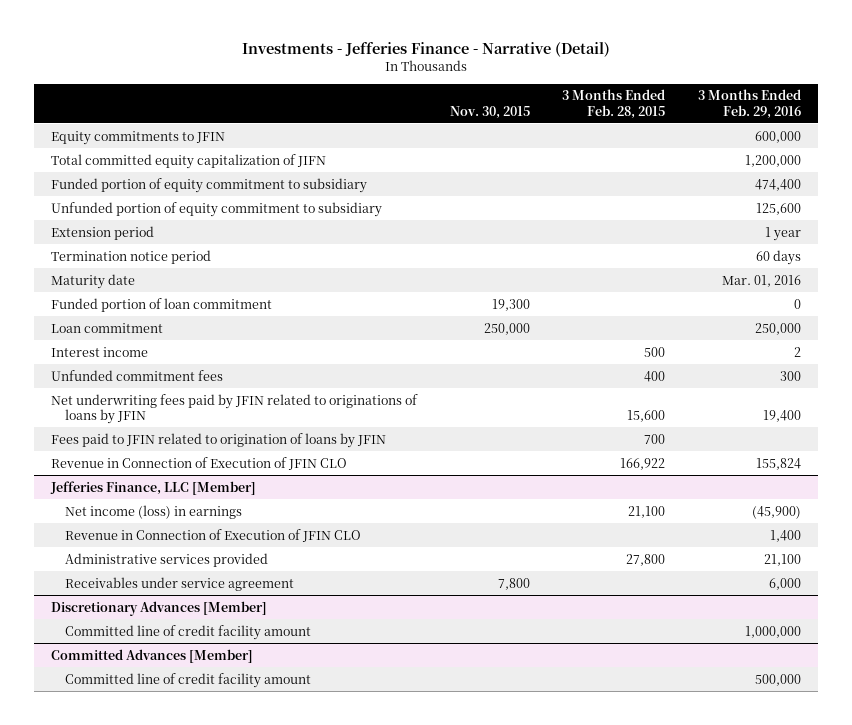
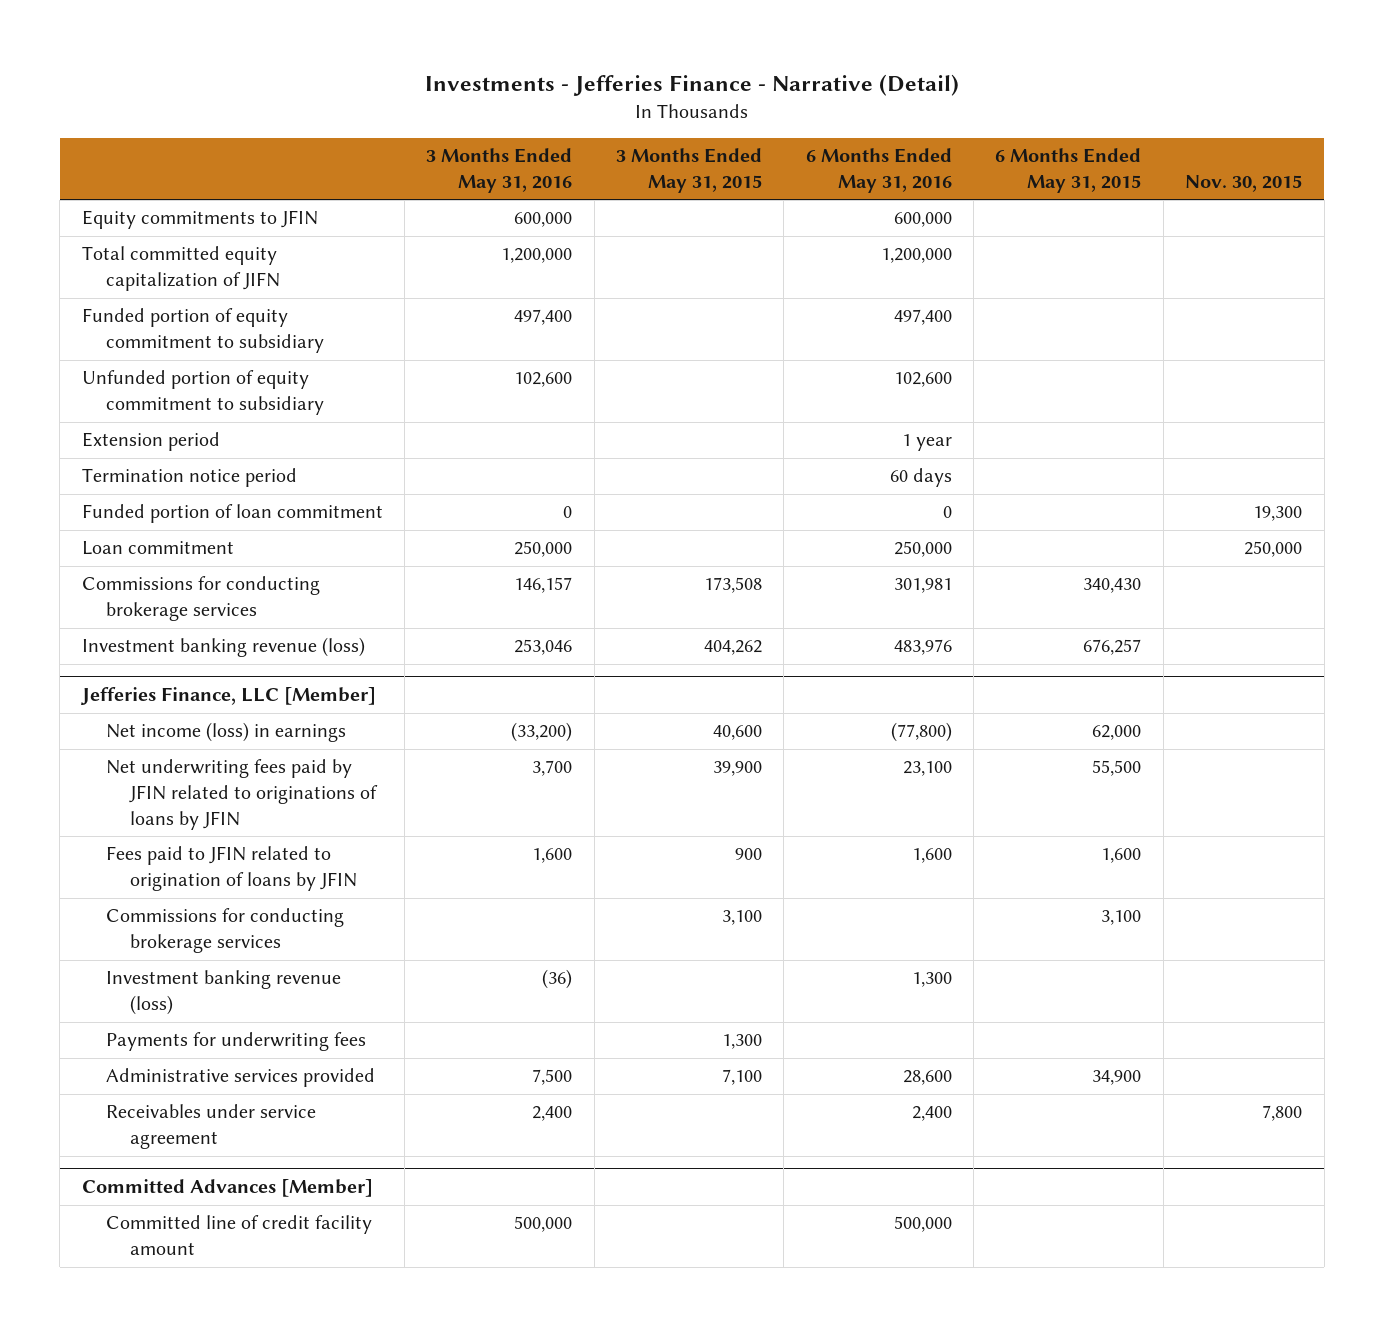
- | Nov. 30, 2015 | 3 Months Ended Feb. 28, 2015 | 3 Months Ended Feb. 29, 2016
+ | 3 Months Ended May 31, 2016 | 3 Months Ended May 31, 2015 | 6 Months Ended May 31, 2016 | 6 Months Ended May 31, 2015 | Nov. 30, 2015
- Maturity date | | | Mar. 01, 2016
- Interest income | | 500 | 2
- Unfunded commitment fees | | 400 | 300
- Net underwriting fees paid by JFIN related to originations of loans by JFIN | | 15,600 | 19,400
- Fees paid to JFIN related to origination of loans by JFIN | | 700 |
- Revenue in Connection of Execution of JFIN CLO | | 166,922 | 155,824
+ Commissions for conducting brokerage services | 146,157 | 173,508 | 301,981 | 340,430 |
+ Investment banking revenue (loss) | 253,046 | 404,262 | 483,976 | 676,257 |
@ Jefferies Finance, LLC [Member]
- Revenue in Connection of Execution of JFIN CLO | | | 1,400
+ Net underwriting fees paid by JFIN related to originations of loans by JFIN | 3,700 | 39,900 | 23,100 | 55,500 |
+ Fees paid to JFIN related to origination of loans by JFIN | 1,600 | 900 | 1,600 | 1,600 |
+ Commissions for conducting brokerage services | | 3,100 | | 3,100 |
+ Investment banking revenue (loss) | (36) | | 1,300 | |
+ Payments for underwriting fees | | 1,300 | | |
- Discretionary Advances [Member]
- Committed line of credit facility amount | | | 1,000,000

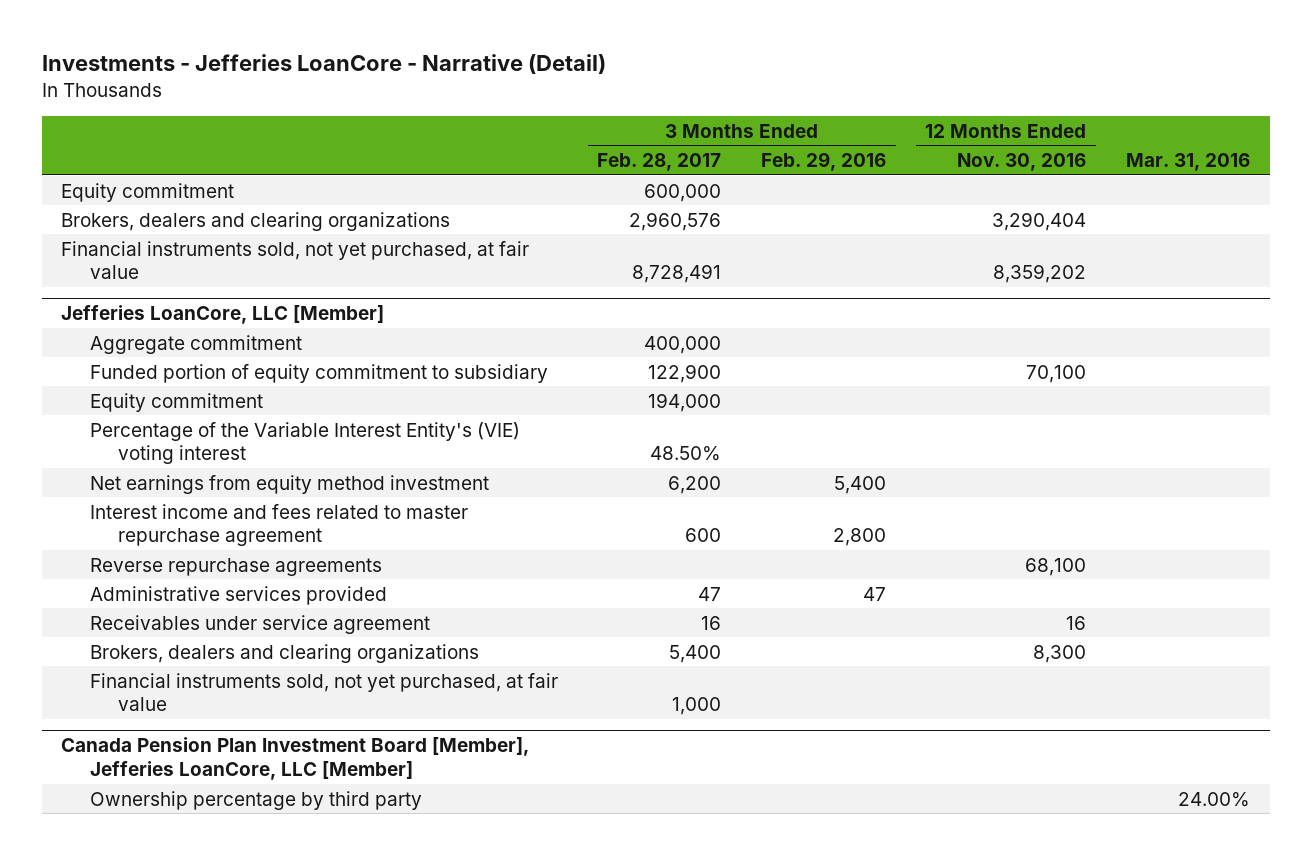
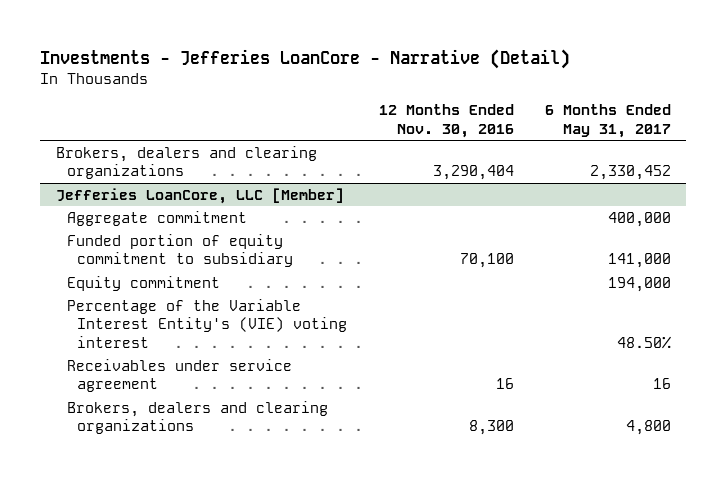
- | 3 Months Ended Feb. 28, 2017 | 3 Months Ended Feb. 29, 2016 | 12 Months Ended Nov. 30, 2016 | Mar. 31, 2016
+ | 12 Months Ended Nov. 30, 2016 | 6 Months Ended May 31, 2017
- Equity commitment | 600,000 | | |
- Financial instruments sold, not yet purchased, at fair value | 8,728,491 | | 8,359,202 |
@ Jefferies LoanCore, LLC [Member]
- Net earnings from equity method investment | 6,200 | 5,400 | |
- Interest income and fees related to master repurchase agreement | 600 | 2,800 | |
- Reverse repurchase agreements | | | 68,100 |
- Administrative services provided | 47 | 47 | |
- Financial instruments sold, not yet purchased, at fair value | 1,000 | | |
- Canada Pension Plan Investment Board [Member], Jefferies LoanCore, LLC [Member]
- Ownership percentage by third party | | | | 24.00%

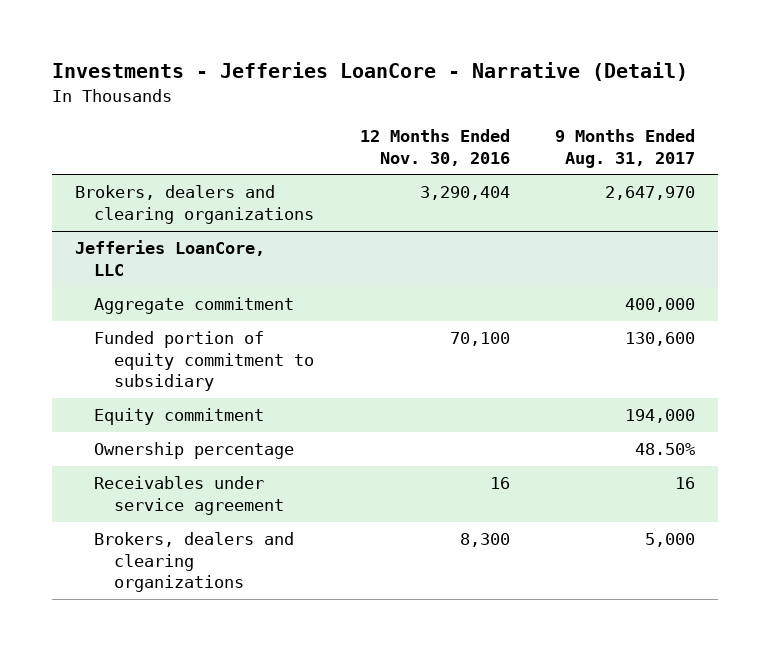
- | 12 Months Ended Nov. 30, 2016 | 6 Months Ended May 31, 2017
+ | 12 Months Ended Nov. 30, 2016 | 9 Months Ended Aug. 31, 2017
- Jefferies LoanCore, LLC [Member]
+ Jefferies LoanCore, LLC
- Percentage of the Variable Interest Entity's (VIE) voting interest | | 48.50%
+ Ownership percentage | | 48.50%

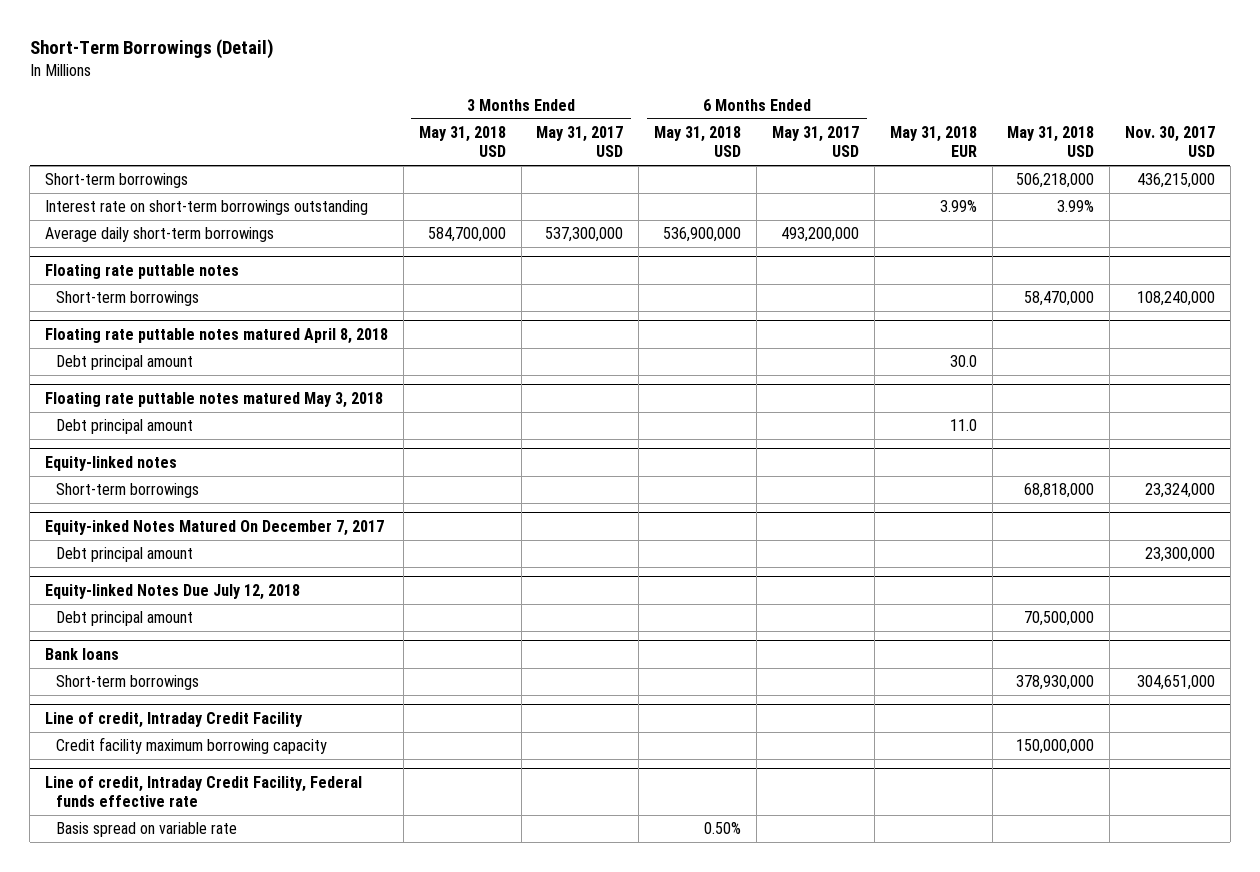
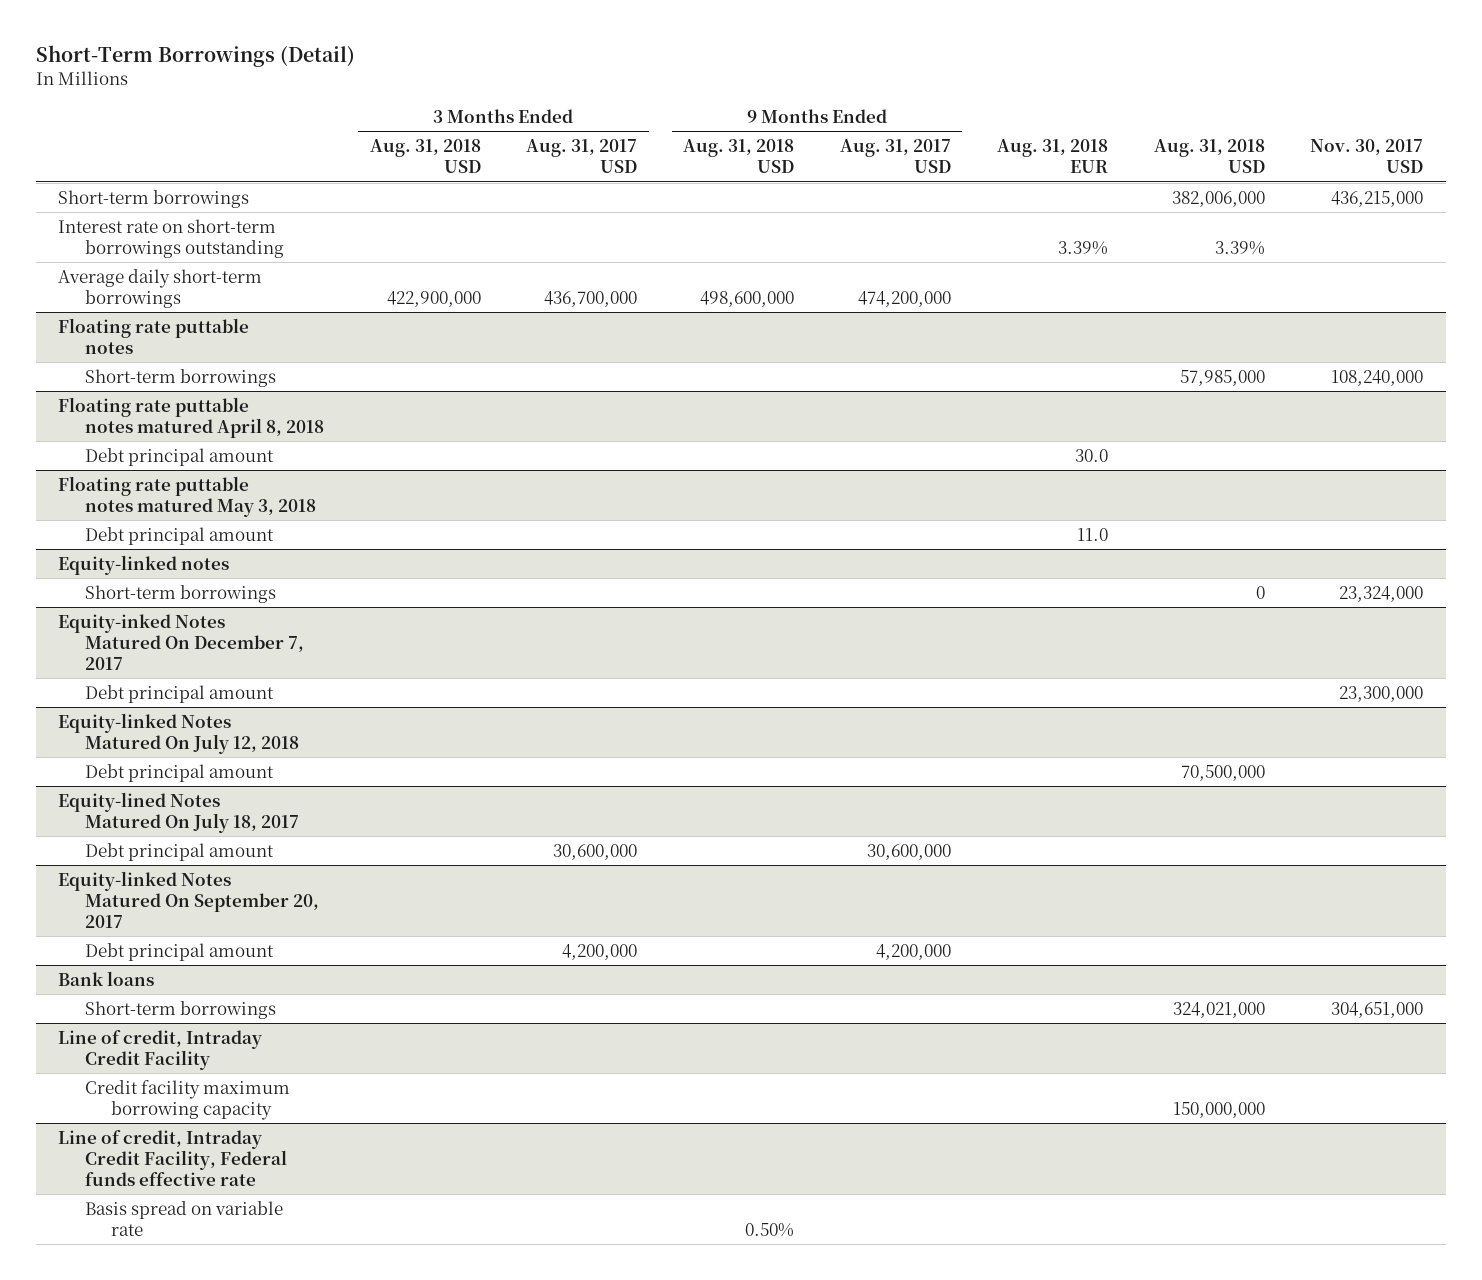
- | 3 Months Ended May 31, 2018 USD | 3 Months Ended May 31, 2017 USD | 6 Months Ended May 31, 2018 USD | 6 Months Ended May 31, 2017 USD | May 31, 2018 EUR | May 31, 2018 USD | Nov. 30, 2017 USD
+ | 3 Months Ended Aug. 31, 2018 USD | 3 Months Ended Aug. 31, 2017 USD | 9 Months Ended Aug. 31, 2018 USD | 9 Months Ended Aug. 31, 2017 USD | Aug. 31, 2018 EUR | Aug. 31, 2018 USD | Nov. 30, 2017 USD
- Equity-linked Notes Due July 12, 2018
+ Equity-linked Notes Matured On July 12, 2018
+ Equity-lined Notes Matured On July 18, 2017
+ Debt principal amount | | 30,600,000 | | 30,600,000 | | |
+ Equity-linked Notes Matured On September 20, 2017
+ Debt principal amount | | 4,200,000 | | 4,200,000 | | |

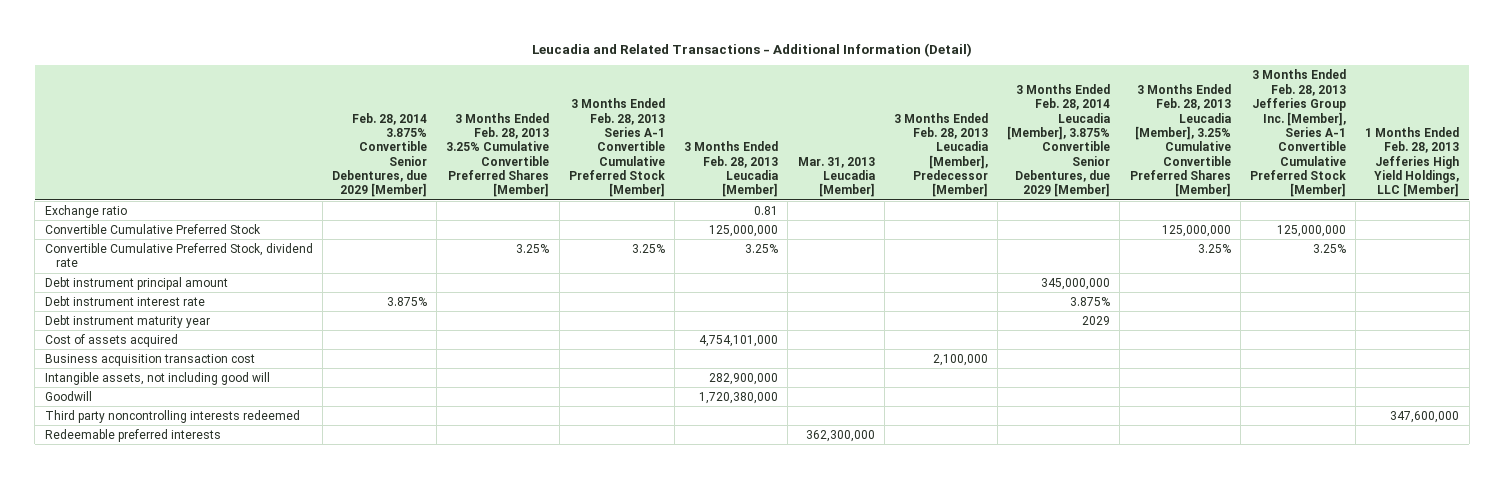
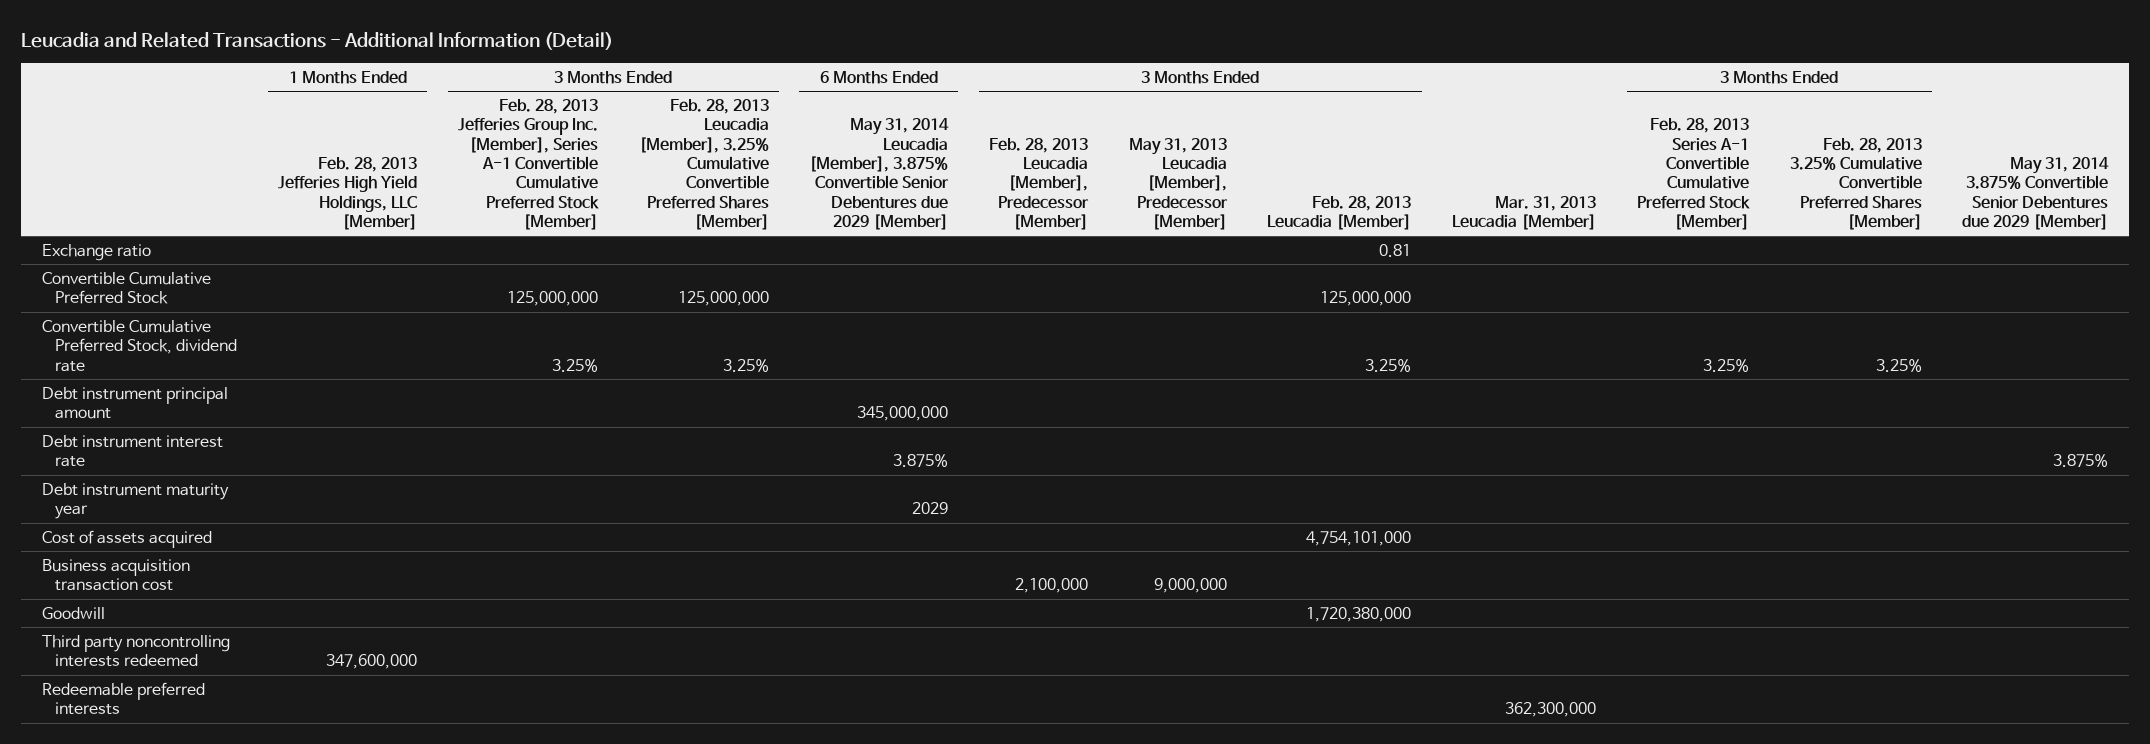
- | Feb. 28, 2014 3.875% Convertible Senior Debentures, due 2029 [Member] | 3 Months Ended Feb. 28, 2013 3.25% Cumulative Convertible Preferred Shares [Member] | 3 Months Ended Feb. 28, 2013 Series A-1 Convertible Cumulative Preferred Stock [Member] | 3 Months Ended Feb. 28, 2013 Leucadia [Member] | Mar. 31, 2013 Leucadia [Member] | 3 Months Ended Feb. 28, 2013 Leucadia [Member], Predecessor [Member] | 3 Months Ended Feb. 28, 2014 Leucadia [Member], 3.875% Convertible Senior Debentures, due 2029 [Member] | 3 Months Ended Feb. 28, 2013 Leucadia [Member], 3.25% Cumulative Convertible Preferred Shares [Member] | 3 Months Ended Feb. 28, 2013 Jefferies Group Inc. [Member], Series A-1 Convertible Cumulative Preferred Stock [Member] | 1 Months Ended Feb. 28, 2013 Jefferies High Yield Holdings, LLC [Member]
+ | 1 Months Ended Feb. 28, 2013 Jefferies High Yield Holdings, LLC [Member] | 3 Months Ended Feb. 28, 2013 Jefferies Group Inc. [Member], Series A-1 Convertible Cumulative Preferred Stock [Member] | 3 Months Ended Feb. 28, 2013 Leucadia [Member], 3.25% Cumulative Convertible Preferred Shares [Member] | 6 Months Ended May 31, 2014 Leucadia [Member], 3.875% Convertible Senior Debentures due 2029 [Member] | 3 Months Ended Feb. 28, 2013 Leucadia [Member], Predecessor [Member] | 3 Months Ended May 31, 2013 Leucadia [Member], Predecessor [Member] | 3 Months Ended Feb. 28, 2013 Leucadia [Member] | Mar. 31, 2013 Leucadia [Member] | 3 Months Ended Feb. 28, 2013 Series A-1 Convertible Cumulative Preferred Stock [Member] | 3 Months Ended Feb. 28, 2013 3.25% Cumulative Convertible Preferred Shares [Member] | May 31, 2014 3.875% Convertible Senior Debentures due 2029 [Member]
- Intangible assets, not including good will | | | | 282,900,000 | | | | | |

